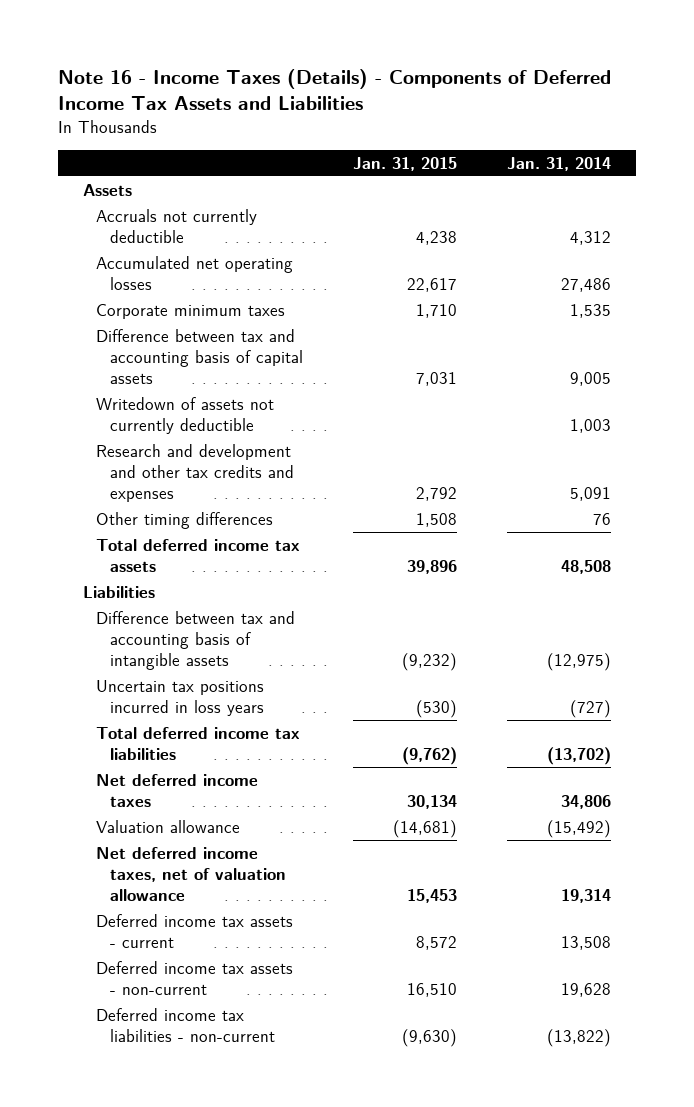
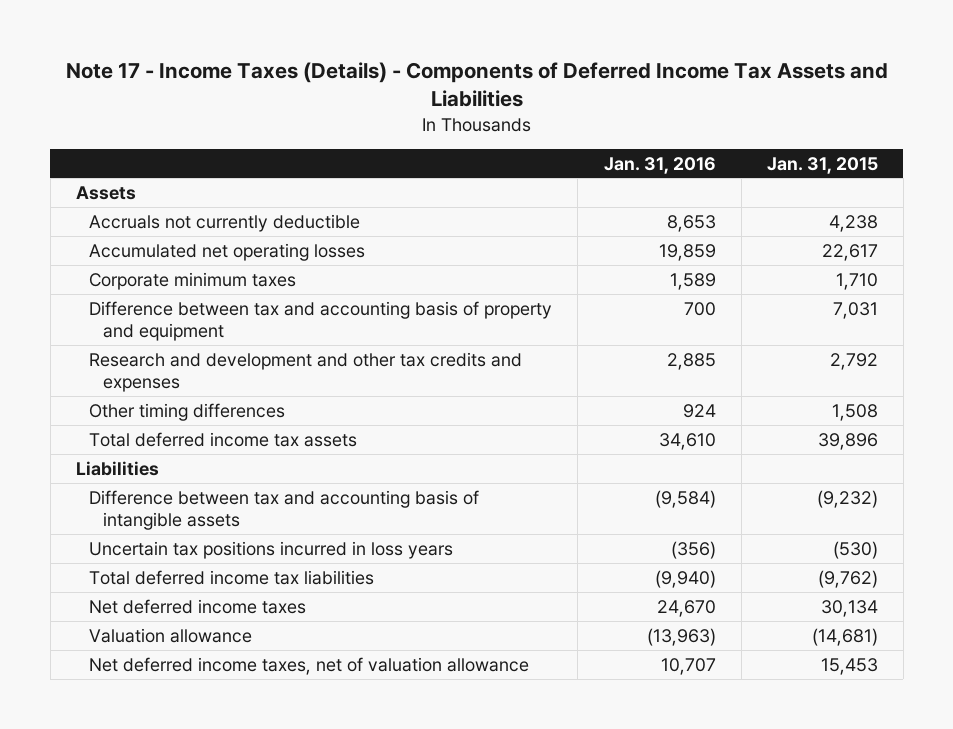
- Note 16 - Income Taxes (Details) - Components of Deferred Income Tax Assets and Liabilities
+ Note 17 - Income Taxes (Details) - Components of Deferred Income Tax Assets and Liabilities
- | Jan. 31, 2015 | Jan. 31, 2014
+ | Jan. 31, 2016 | Jan. 31, 2015
- Difference between tax and accounting basis of capital assets | 7,031 | 9,005
- Writedown of assets not currently deductible | | 1,003
+ Difference between tax and accounting basis of property and equipment | 700 | 7,031
- Deferred income tax assets - current | 8,572 | 13,508
- Deferred income tax assets - non-current | 16,510 | 19,628
- Deferred income tax liabilities - non-current | (9,630) | (13,822)

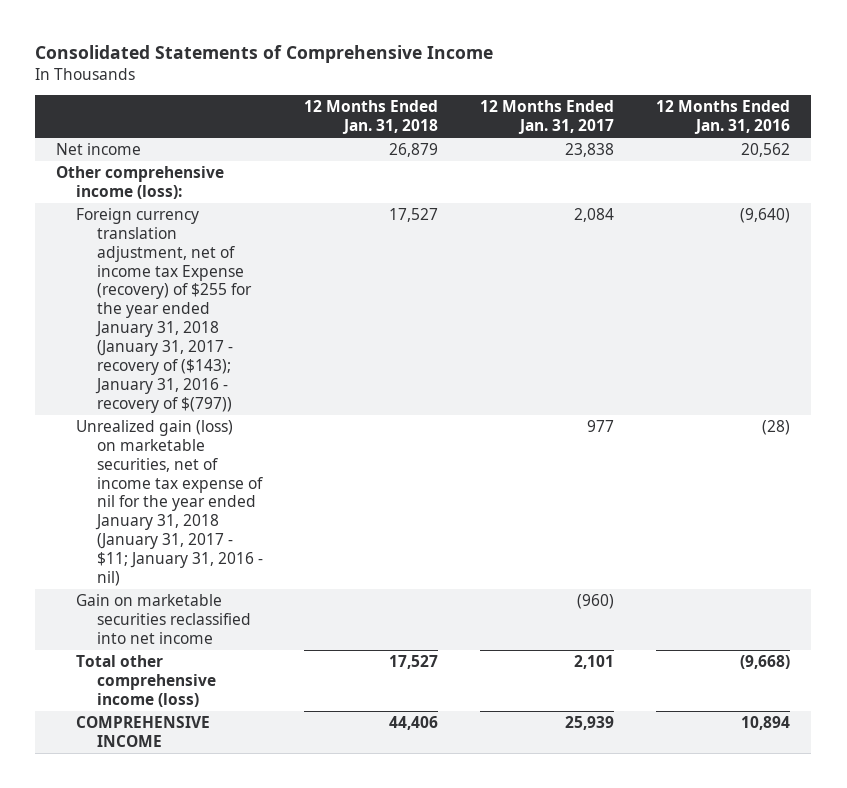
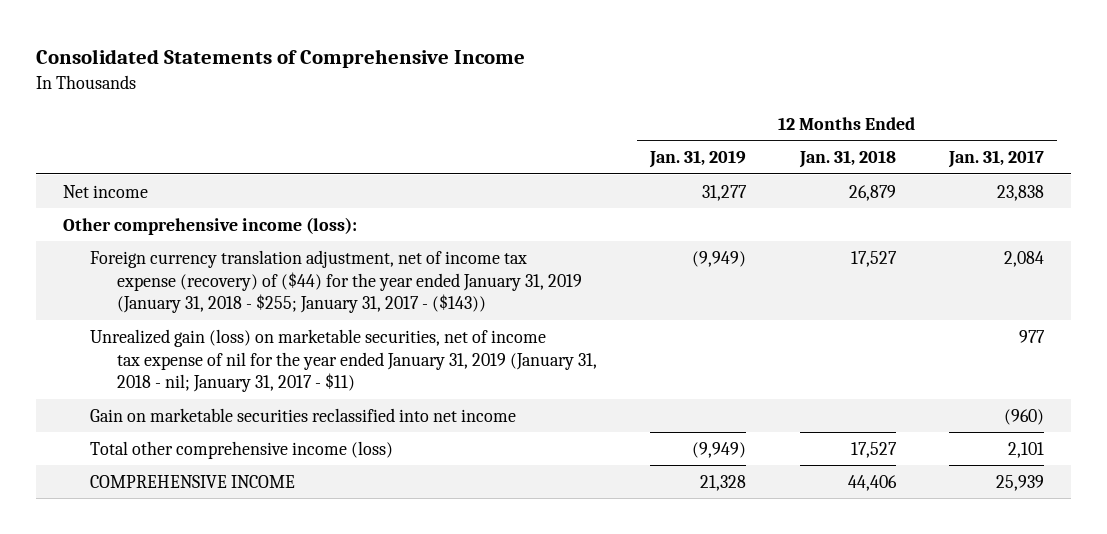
- | 12 Months Ended Jan. 31, 2018 | 12 Months Ended Jan. 31, 2017 | 12 Months Ended Jan. 31, 2016
+ | 12 Months Ended Jan. 31, 2019 | 12 Months Ended Jan. 31, 2018 | 12 Months Ended Jan. 31, 2017
- Foreign currency translation adjustment, net of income tax Expense (recovery) of $255 for the year ended January 31, 2018 (January 31, 2017 - recovery of ($143); January 31, 2016 - recovery of $(797)) | 17,527 | 2,084 | (9,640)
- Unrealized gain (loss) on marketable securities, net of income tax expense of nil for the year ended January 31, 2018 (January 31, 2017 - $11; January 31, 2016 - nil) | | 977 | (28)
+ Foreign currency translation adjustment, net of income tax expense (recovery) of ($44) for the year ended January 31, 2019 (January 31, 2018 - $255; January 31, 2017 - ($143)) | (9,949) | 17,527 | 2,084
+ Unrealized gain (loss) on marketable securities, net of income tax expense of nil for the year ended January 31, 2019 (January 31, 2018 - nil; January 31, 2017 - $11) | | | 977

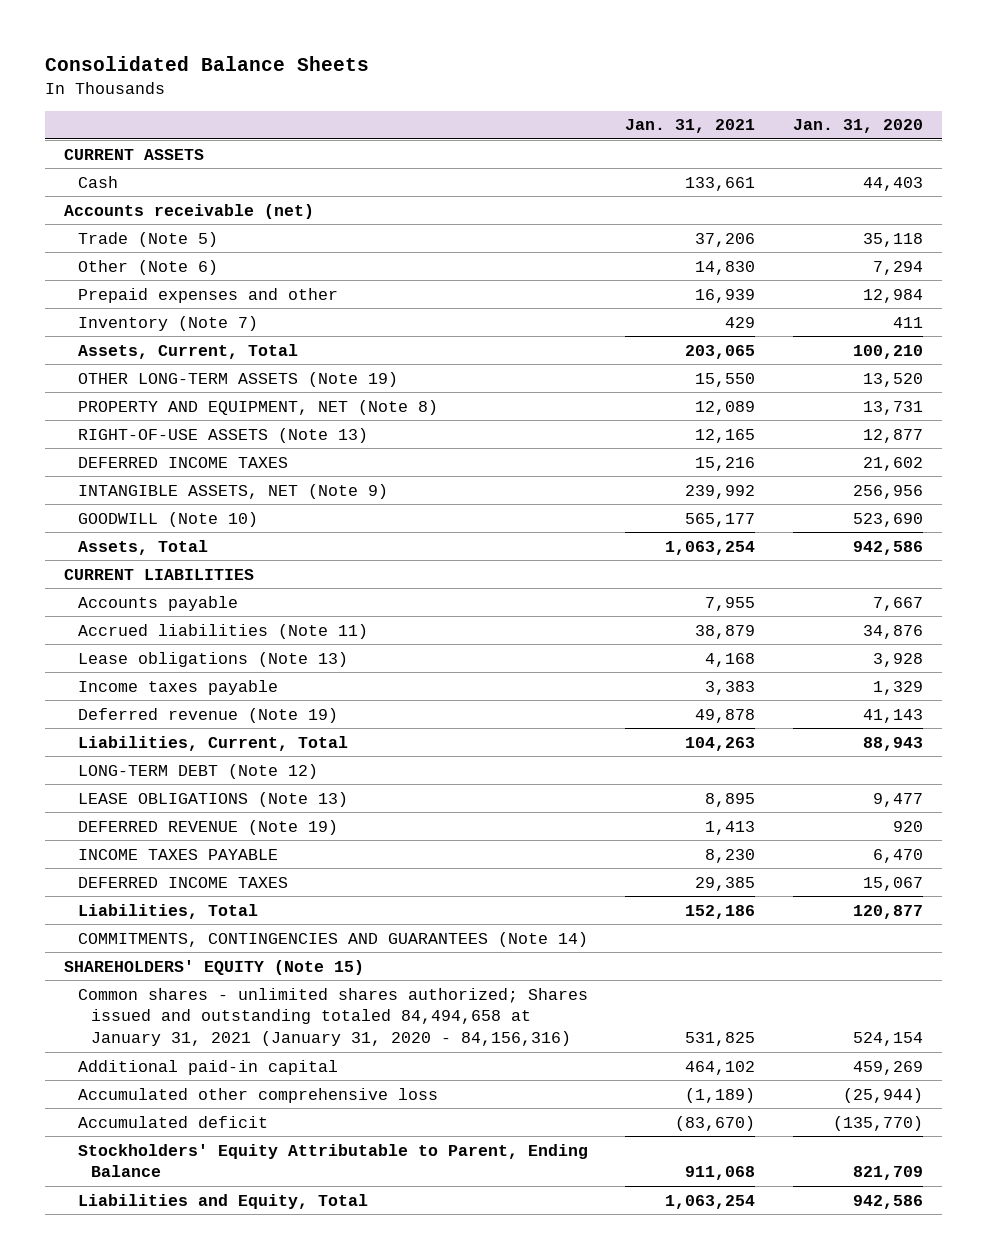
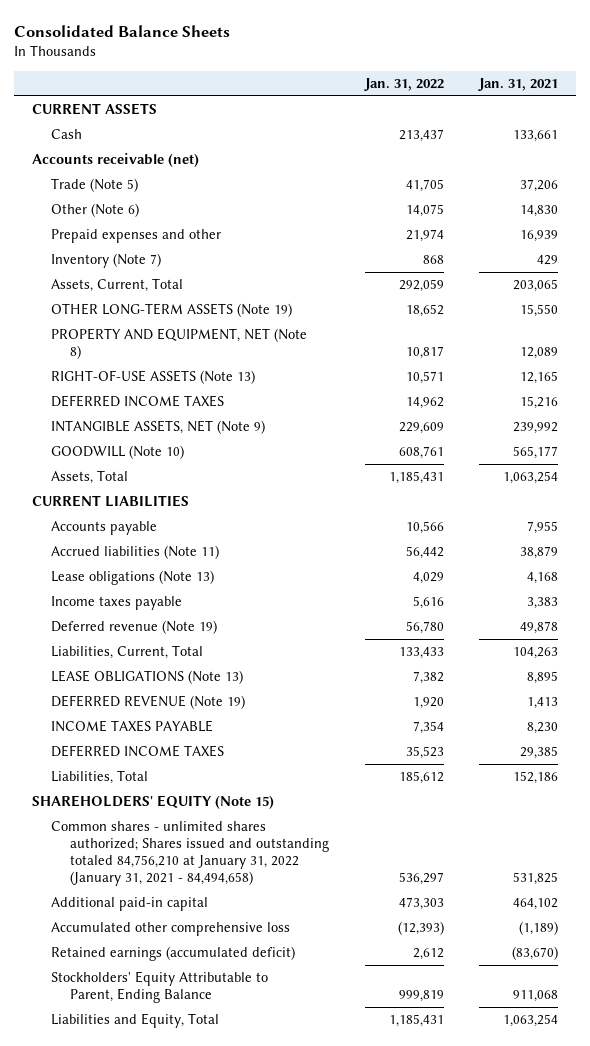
- | Jan. 31, 2021 | Jan. 31, 2020
+ | Jan. 31, 2022 | Jan. 31, 2021
- LONG-TERM DEBT (Note 12)
- COMMITMENTS, CONTINGENCIES AND GUARANTEES (Note 14)
- Common shares - unlimited shares authorized; Shares issued and outstanding totaled 84,494,658 at January 31, 2021 (January 31, 2020 - 84,156,316) | 531,825 | 524,154
+ Common shares - unlimited shares authorized; Shares issued and outstanding totaled 84,756,210 at January 31, 2022 (January 31, 2021 - 84,494,658) | 536,297 | 531,825
- Accumulated deficit | (83,670) | (135,770)
+ Retained earnings (accumulated deficit) | 2,612 | (83,670)

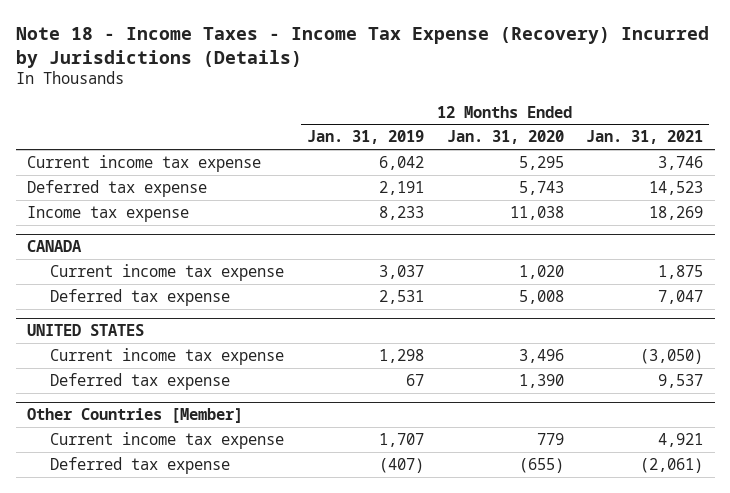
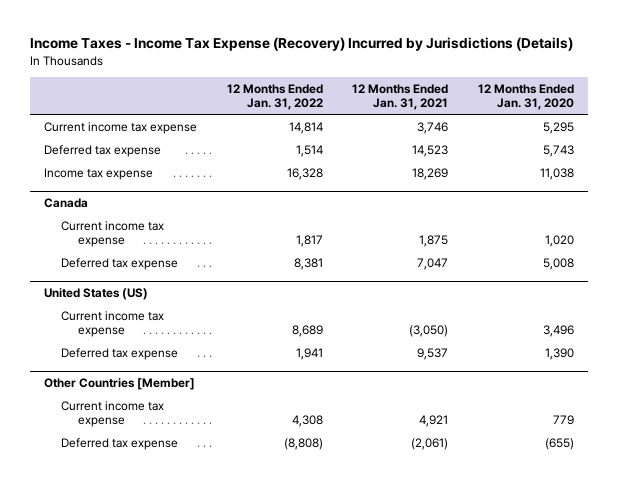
- Note 18 - Income Taxes - Income Tax Expense (Recovery) Incurred by Jurisdictions (Details)
+ Income Taxes - Income Tax Expense (Recovery) Incurred by Jurisdictions (Details)
- | 12 Months Ended Jan. 31, 2019 | 12 Months Ended Jan. 31, 2020 | 12 Months Ended Jan. 31, 2021
+ | 12 Months Ended Jan. 31, 2022 | 12 Months Ended Jan. 31, 2021 | 12 Months Ended Jan. 31, 2020
- CANADA
+ Canada
- UNITED STATES
+ United States (US)

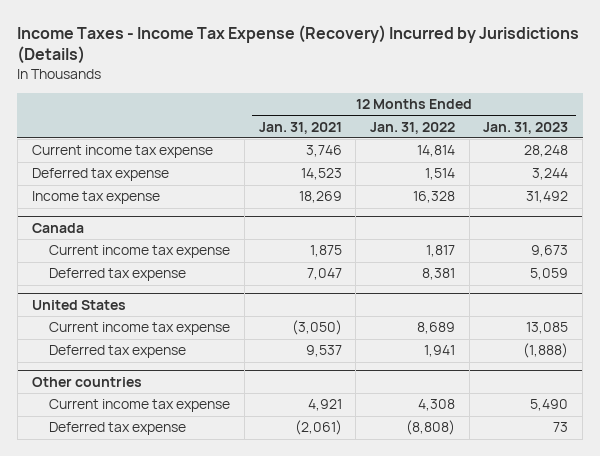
- | 12 Months Ended Jan. 31, 2022 | 12 Months Ended Jan. 31, 2021 | 12 Months Ended Jan. 31, 2020
+ | 12 Months Ended Jan. 31, 2021 | 12 Months Ended Jan. 31, 2022 | 12 Months Ended Jan. 31, 2023
- United States (US)
+ United States
- Other Countries [Member]
+ Other countries

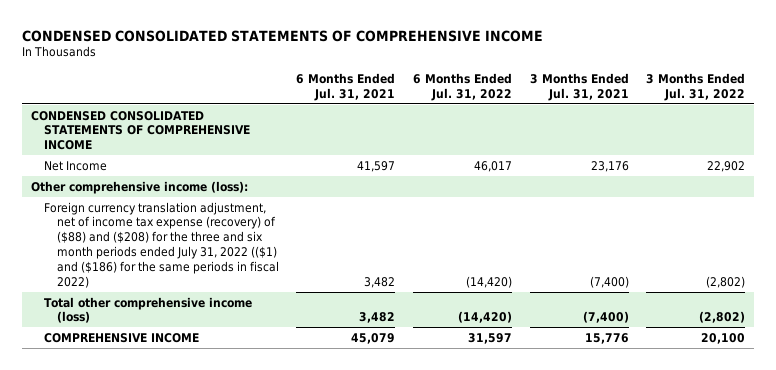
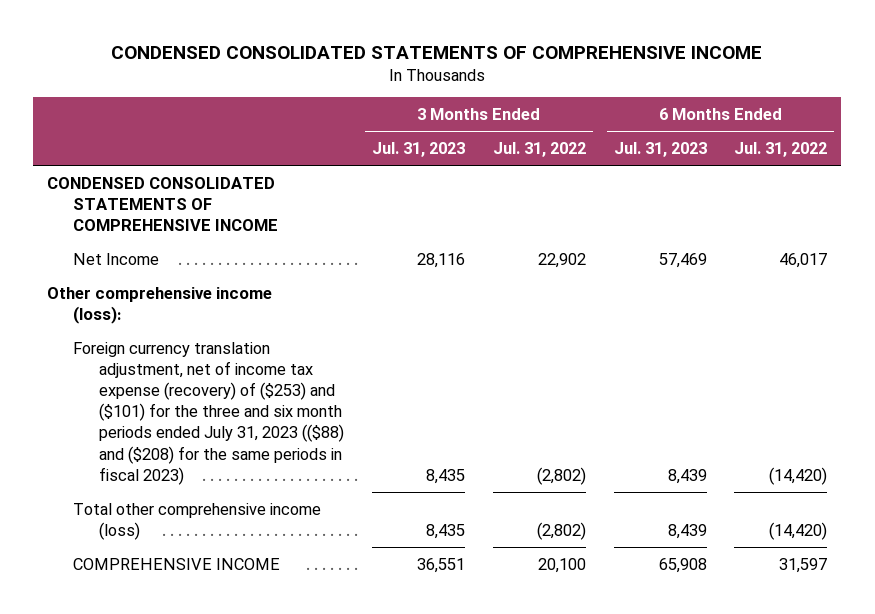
- | 6 Months Ended Jul. 31, 2021 | 6 Months Ended Jul. 31, 2022 | 3 Months Ended Jul. 31, 2021 | 3 Months Ended Jul. 31, 2022
+ | 3 Months Ended Jul. 31, 2023 | 3 Months Ended Jul. 31, 2022 | 6 Months Ended Jul. 31, 2023 | 6 Months Ended Jul. 31, 2022
- Foreign currency translation adjustment, net of income tax expense (recovery) of ($88) and ($208) for the three and six month periods ended July 31, 2022 (($1) and ($186) for the same periods in fiscal 2022) | 3,482 | (14,420) | (7,400) | (2,802)
+ Foreign currency translation adjustment, net of income tax expense (recovery) of ($253) and ($101) for the three and six month periods ended July 31, 2023 (($88) and ($208) for the same periods in fiscal 2023) | 8,435 | (2,802) | 8,439 | (14,420)

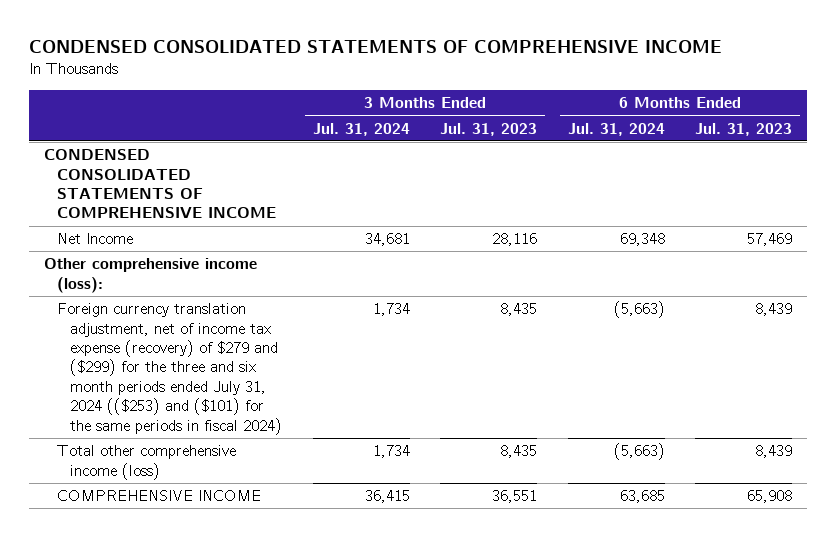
- | 3 Months Ended Jul. 31, 2023 | 3 Months Ended Jul. 31, 2022 | 6 Months Ended Jul. 31, 2023 | 6 Months Ended Jul. 31, 2022
+ | 3 Months Ended Jul. 31, 2024 | 3 Months Ended Jul. 31, 2023 | 6 Months Ended Jul. 31, 2024 | 6 Months Ended Jul. 31, 2023
- Foreign currency translation adjustment, net of income tax expense (recovery) of ($253) and ($101) for the three and six month periods ended July 31, 2023 (($88) and ($208) for the same periods in fiscal 2023) | 8,435 | (2,802) | 8,439 | (14,420)
+ Foreign currency translation adjustment, net of income tax expense (recovery) of $279 and ($299) for the three and six month periods ended July 31, 2024 (($253) and ($101) for the same periods in fiscal 2024) | 1,734 | 8,435 | (5,663) | 8,439

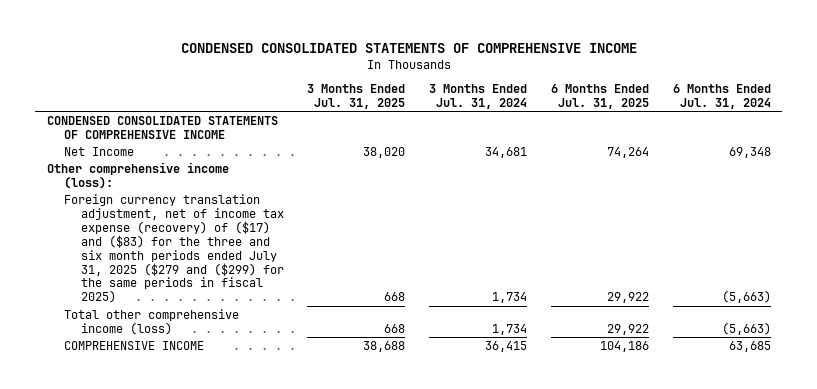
- | 3 Months Ended Jul. 31, 2024 | 3 Months Ended Jul. 31, 2023 | 6 Months Ended Jul. 31, 2024 | 6 Months Ended Jul. 31, 2023
+ | 3 Months Ended Jul. 31, 2025 | 3 Months Ended Jul. 31, 2024 | 6 Months Ended Jul. 31, 2025 | 6 Months Ended Jul. 31, 2024
- Foreign currency translation adjustment, net of income tax expense (recovery) of $279 and ($299) for the three and six month periods ended July 31, 2024 (($253) and ($101) for the same periods in fiscal 2024) | 1,734 | 8,435 | (5,663) | 8,439
+ Foreign currency translation adjustment, net of income tax expense (recovery) of ($17) and ($83) for the three and six month periods ended July 31, 2025 ($279 and ($299) for the same periods in fiscal 2025) | 668 | 1,734 | 29,922 | (5,663)

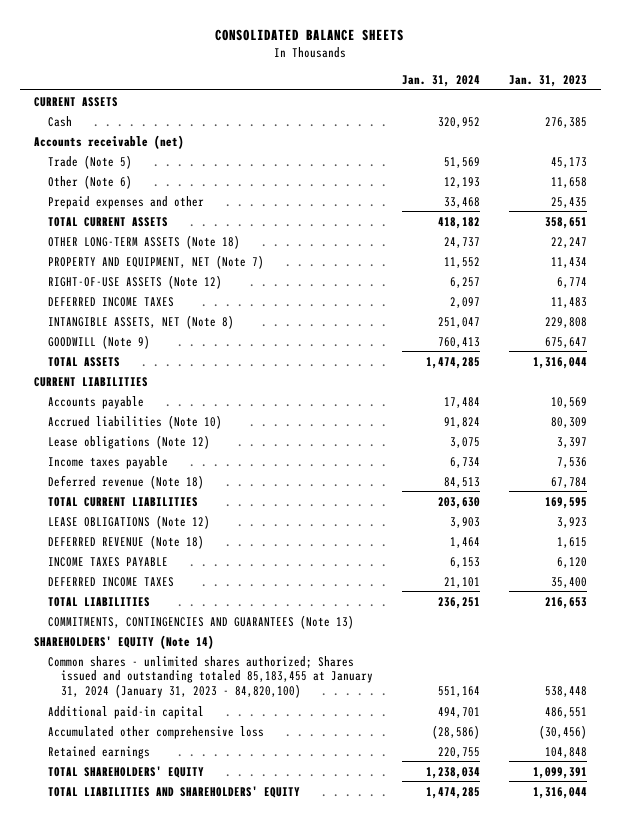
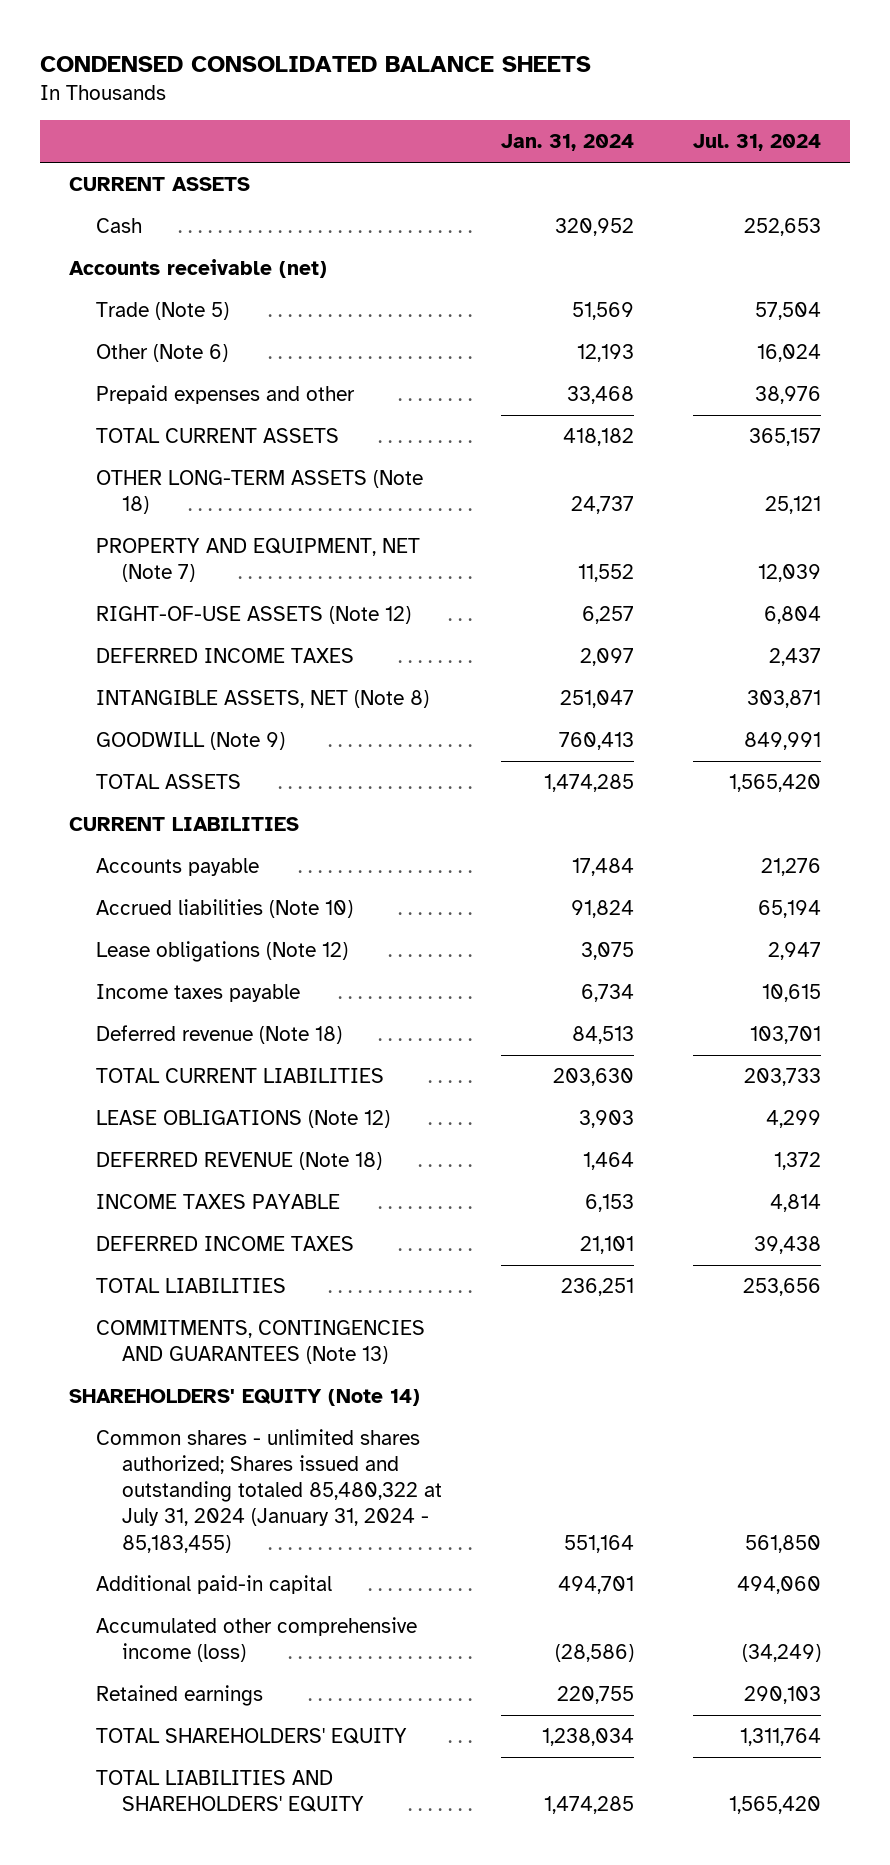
- CONSOLIDATED BALANCE SHEETS
+ CONDENSED CONSOLIDATED BALANCE SHEETS
- | Jan. 31, 2024 | Jan. 31, 2023
+ | Jan. 31, 2024 | Jul. 31, 2024
- Common shares - unlimited shares authorized; Shares issued and outstanding totaled 85,183,455 at January 31, 2024 (January 31, 2023 - 84,820,100) | 551,164 | 538,448
+ Common shares - unlimited shares authorized; Shares issued and outstanding totaled 85,480,322 at July 31, 2024 (January 31, 2024 - 85,183,455) | 551,164 | 561,850
- Accumulated other comprehensive loss | (28,586) | (30,456)
+ Accumulated other comprehensive income (loss) | (28,586) | (34,249)

